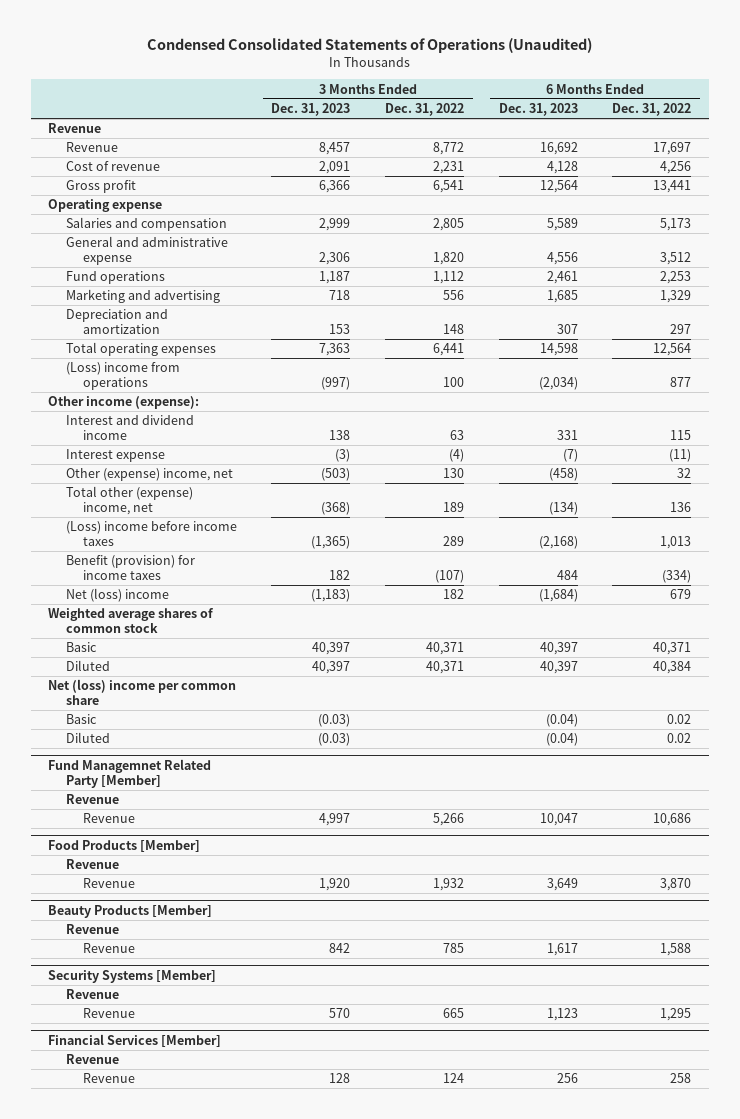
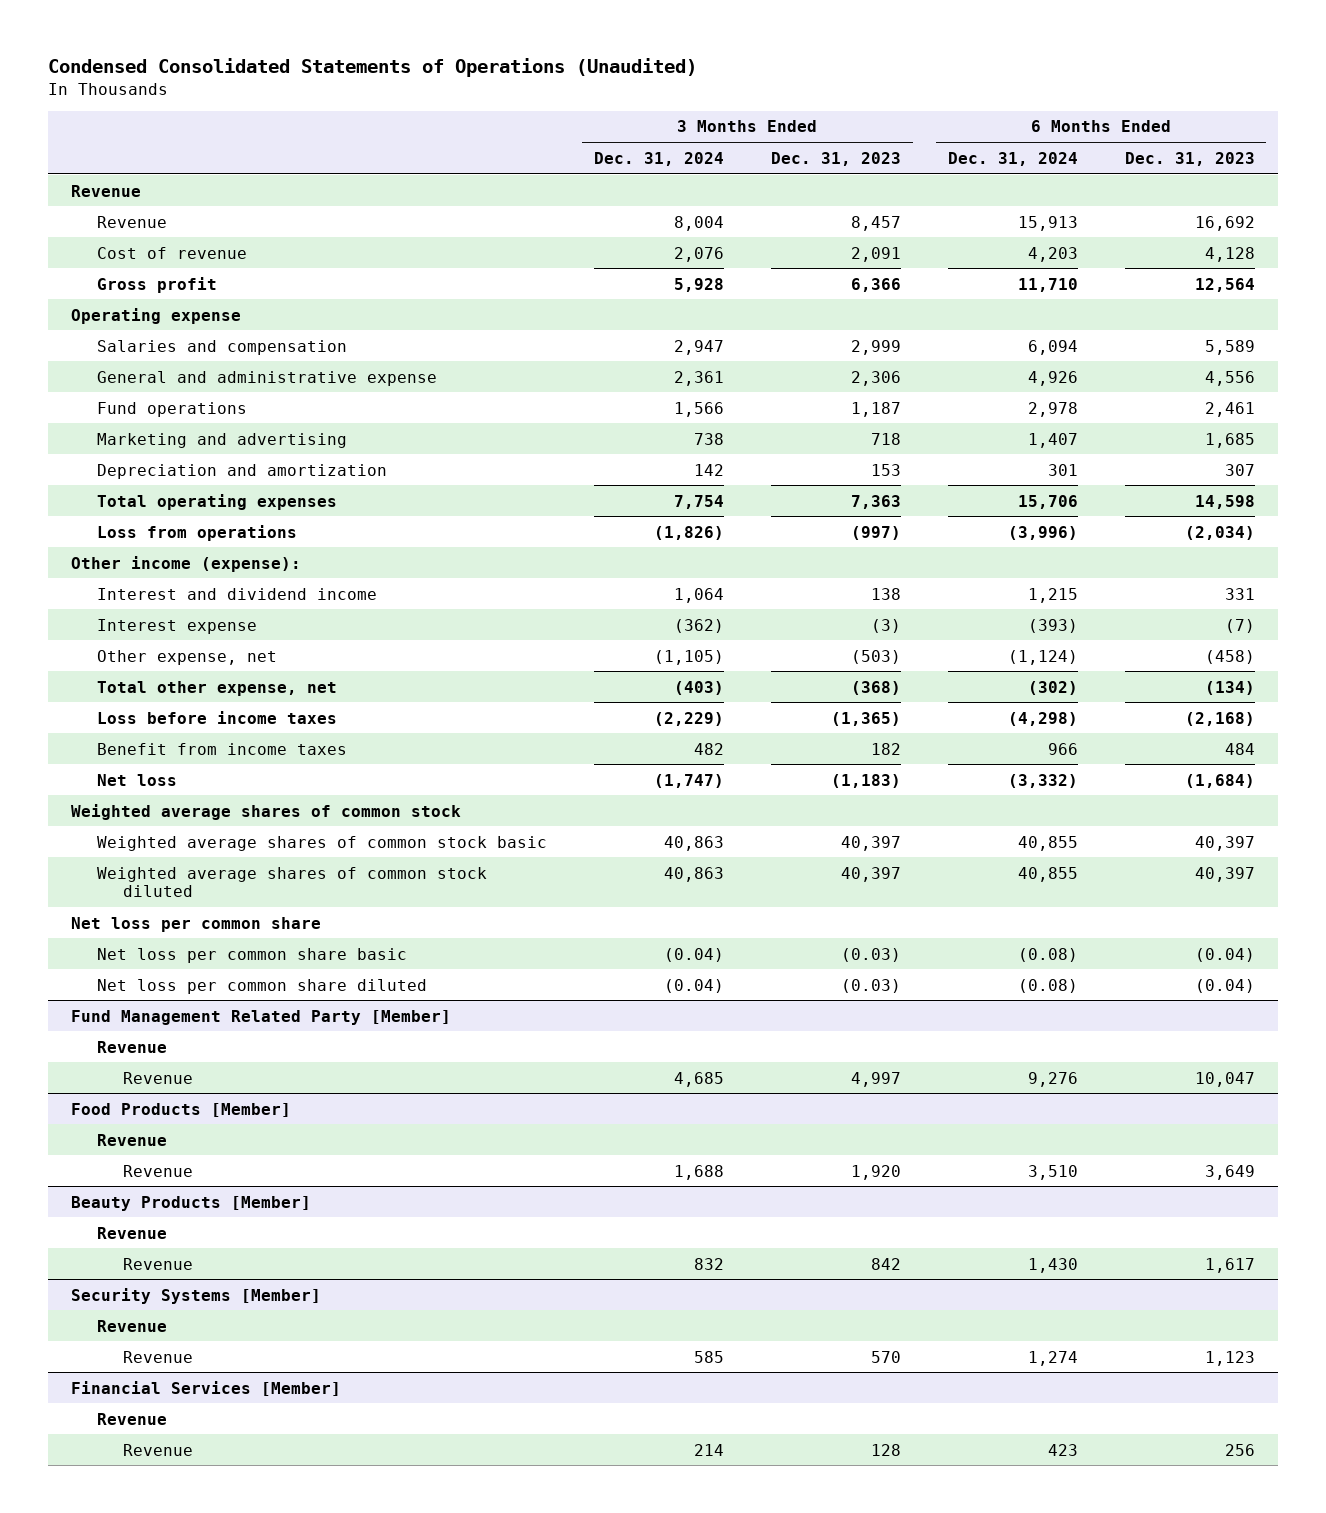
- | 3 Months Ended Dec. 31, 2023 | 3 Months Ended Dec. 31, 2022 | 6 Months Ended Dec. 31, 2023 | 6 Months Ended Dec. 31, 2022
+ | 3 Months Ended Dec. 31, 2024 | 3 Months Ended Dec. 31, 2023 | 6 Months Ended Dec. 31, 2024 | 6 Months Ended Dec. 31, 2023
- (Loss) income from operations | (997) | 100 | (2,034) | 877
+ Loss from operations | (1,826) | (997) | (3,996) | (2,034)
- Other (expense) income, net | (503) | 130 | (458) | 32
- Total other (expense) income, net | (368) | 189 | (134) | 136
- (Loss) income before income taxes | (1,365) | 289 | (2,168) | 1,013
- Benefit (provision) for income taxes | 182 | (107) | 484 | (334)
- Net (loss) income | (1,183) | 182 | (1,684) | 679
+ Other expense, net | (1,105) | (503) | (1,124) | (458)
+ Total other expense, net | (403) | (368) | (302) | (134)
+ Loss before income taxes | (2,229) | (1,365) | (4,298) | (2,168)
+ Benefit from income taxes | 482 | 182 | 966 | 484
+ Net loss | (1,747) | (1,183) | (3,332) | (1,684)
- Basic | 40,397 | 40,371 | 40,397 | 40,371
- Diluted | 40,397 | 40,371 | 40,397 | 40,384
- Net (loss) income per common share
- Basic | (0.03) | | (0.04) | 0.02
- Diluted | (0.03) | | (0.04) | 0.02
- Fund Managemnet Related Party [Member]
+ Weighted average shares of common stock basic | 40,863 | 40,397 | 40,855 | 40,397
+ Weighted average shares of common stock diluted | 40,863 | 40,397 | 40,855 | 40,397
+ Net loss per common share
+ Net loss per common share basic | (0.04) | (0.03) | (0.08) | (0.04)
+ Net loss per common share diluted | (0.04) | (0.03) | (0.08) | (0.04)
+ Fund Management Related Party [Member]

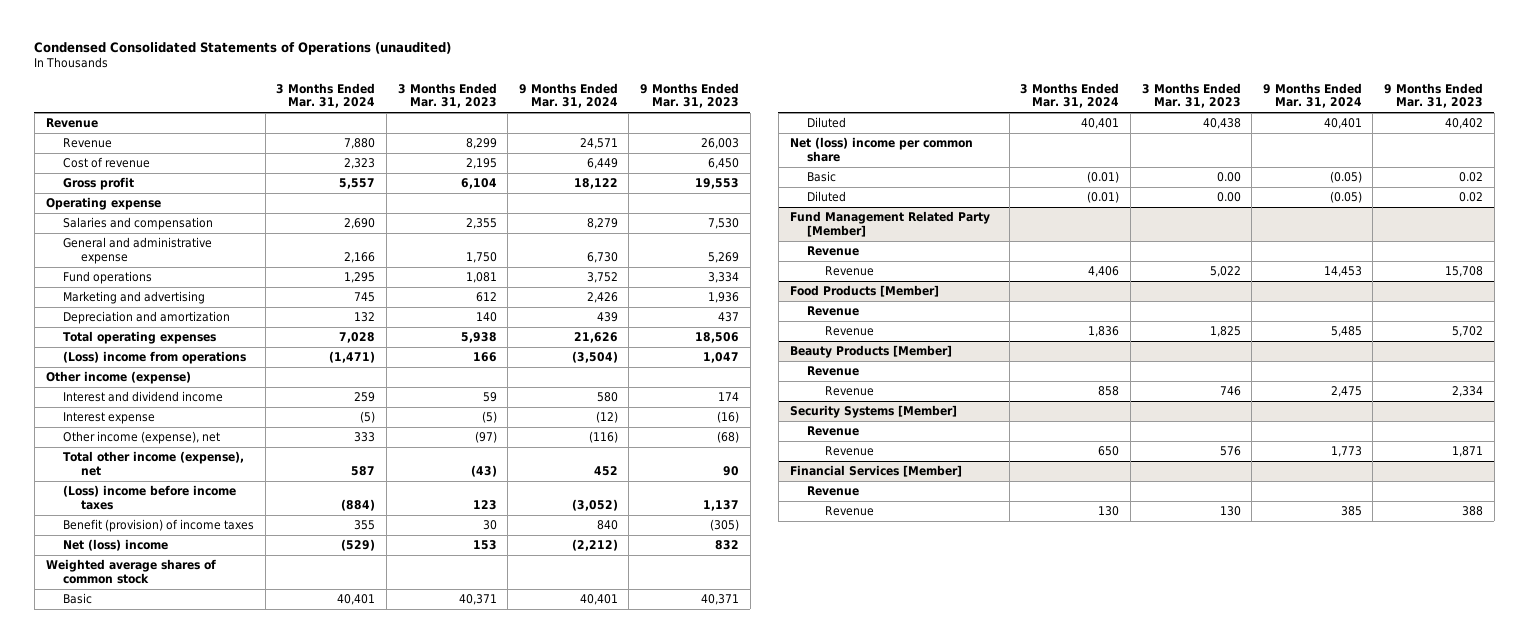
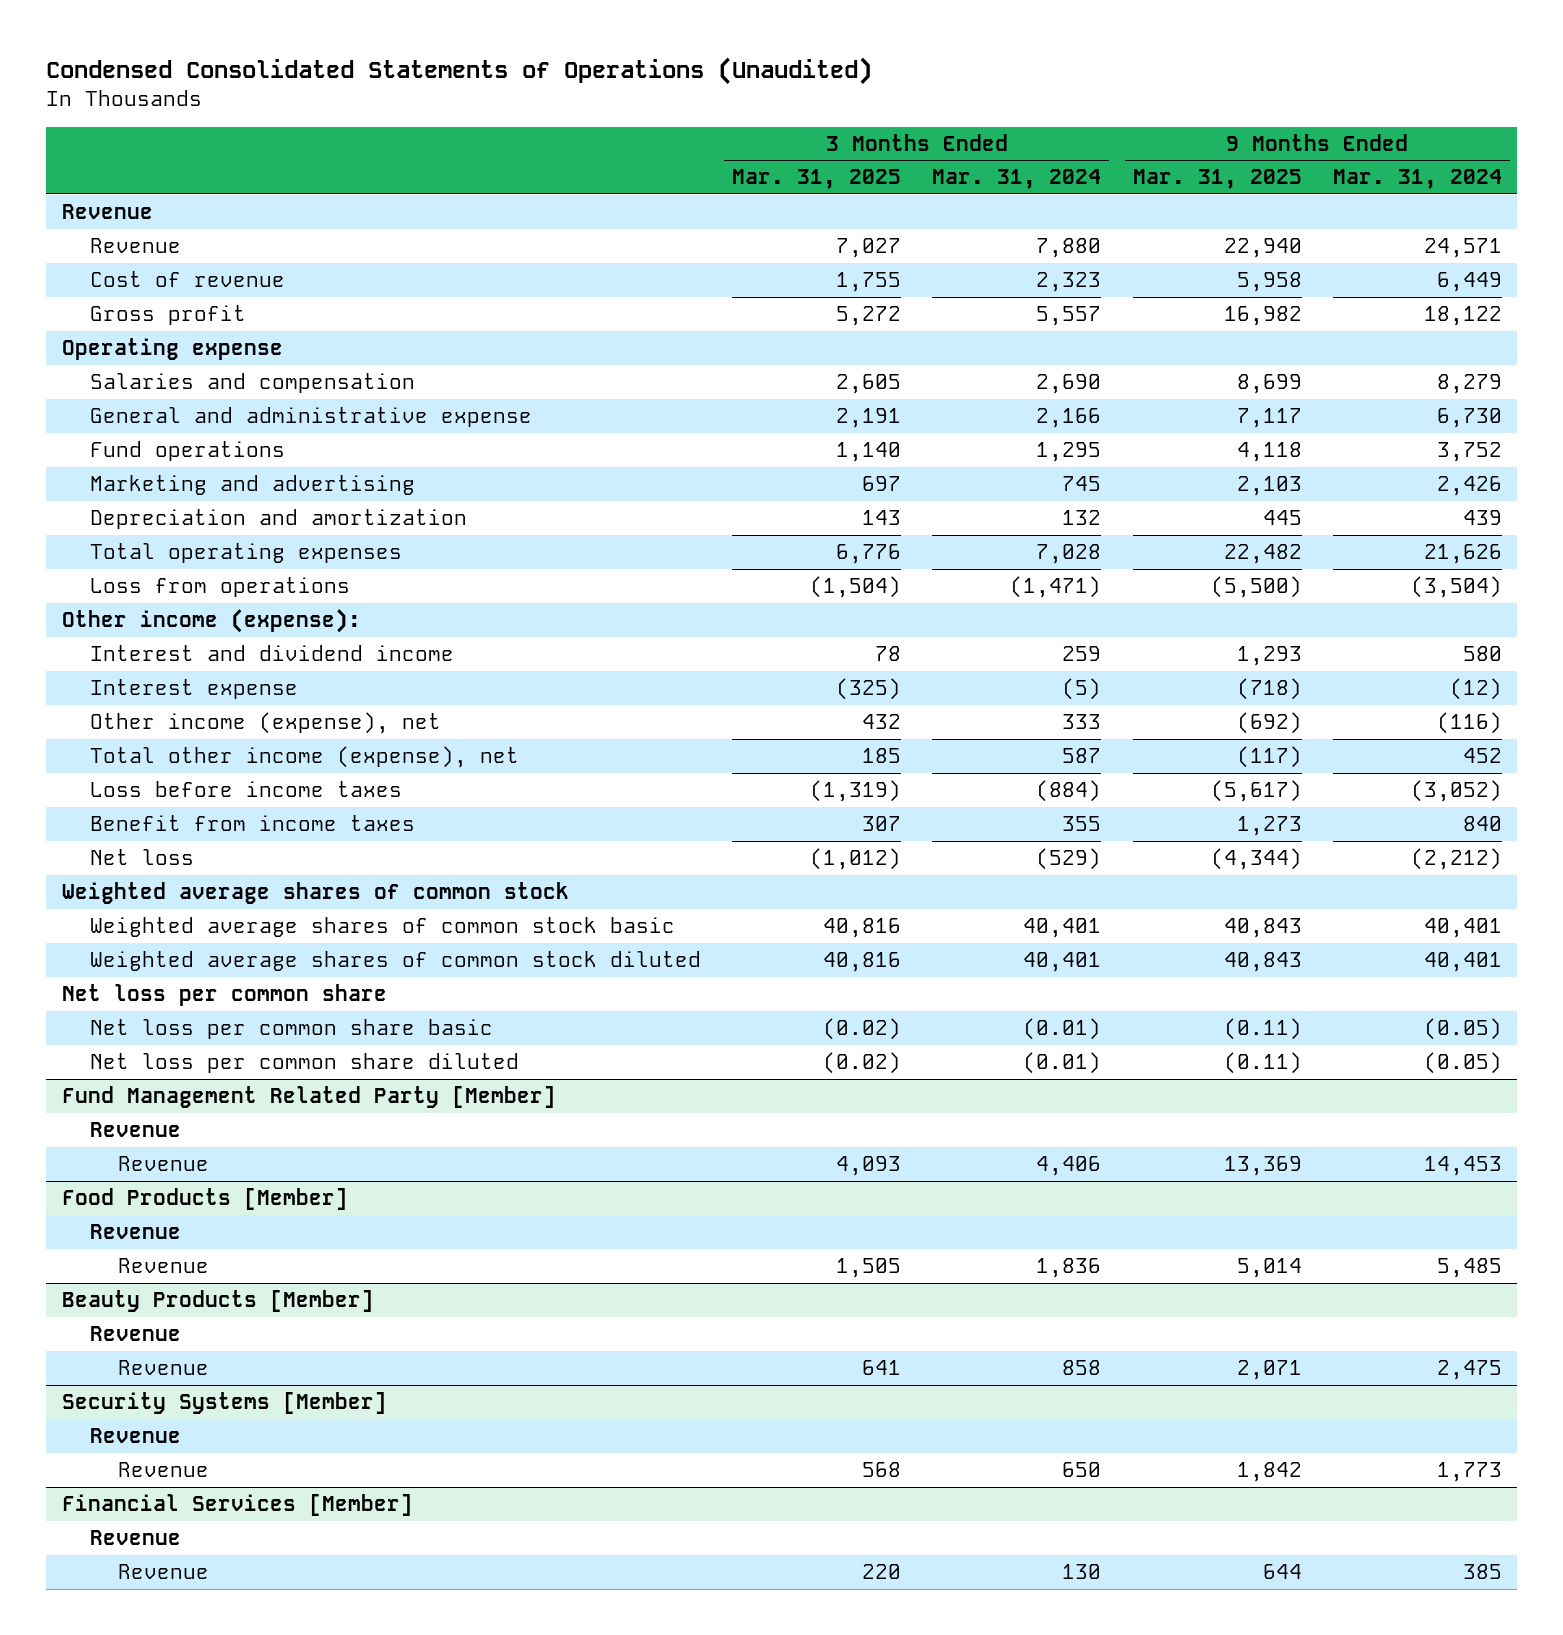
- Condensed Consolidated Statements of Operations (unaudited)
+ Condensed Consolidated Statements of Operations (Unaudited)
- | 3 Months Ended Mar. 31, 2024 | 3 Months Ended Mar. 31, 2023 | 9 Months Ended Mar. 31, 2024 | 9 Months Ended Mar. 31, 2023
+ | 3 Months Ended Mar. 31, 2025 | 3 Months Ended Mar. 31, 2024 | 9 Months Ended Mar. 31, 2025 | 9 Months Ended Mar. 31, 2024
- (Loss) income from operations | (1,471) | 166 | (3,504) | 1,047
- Other income (expense)
+ Loss from operations | (1,504) | (1,471) | (5,500) | (3,504)
+ Other income (expense):
- (Loss) income before income taxes | (884) | 123 | (3,052) | 1,137
- Benefit (provision) of income taxes | 355 | 30 | 840 | (305)
- Net (loss) income | (529) | 153 | (2,212) | 832
+ Loss before income taxes | (1,319) | (884) | (5,617) | (3,052)
+ Benefit from income taxes | 307 | 355 | 1,273 | 840
+ Net loss | (1,012) | (529) | (4,344) | (2,212)
- Basic | 40,401 | 40,371 | 40,401 | 40,371
- Diluted | 40,401 | 40,438 | 40,401 | 40,402
- Net (loss) income per common share
- Basic | (0.01) | 0.00 | (0.05) | 0.02
- Diluted | (0.01) | 0.00 | (0.05) | 0.02
+ Weighted average shares of common stock basic | 40,816 | 40,401 | 40,843 | 40,401
+ Weighted average shares of common stock diluted | 40,816 | 40,401 | 40,843 | 40,401
+ Net loss per common share
+ Net loss per common share basic | (0.02) | (0.01) | (0.11) | (0.05)
+ Net loss per common share diluted | (0.02) | (0.01) | (0.11) | (0.05)

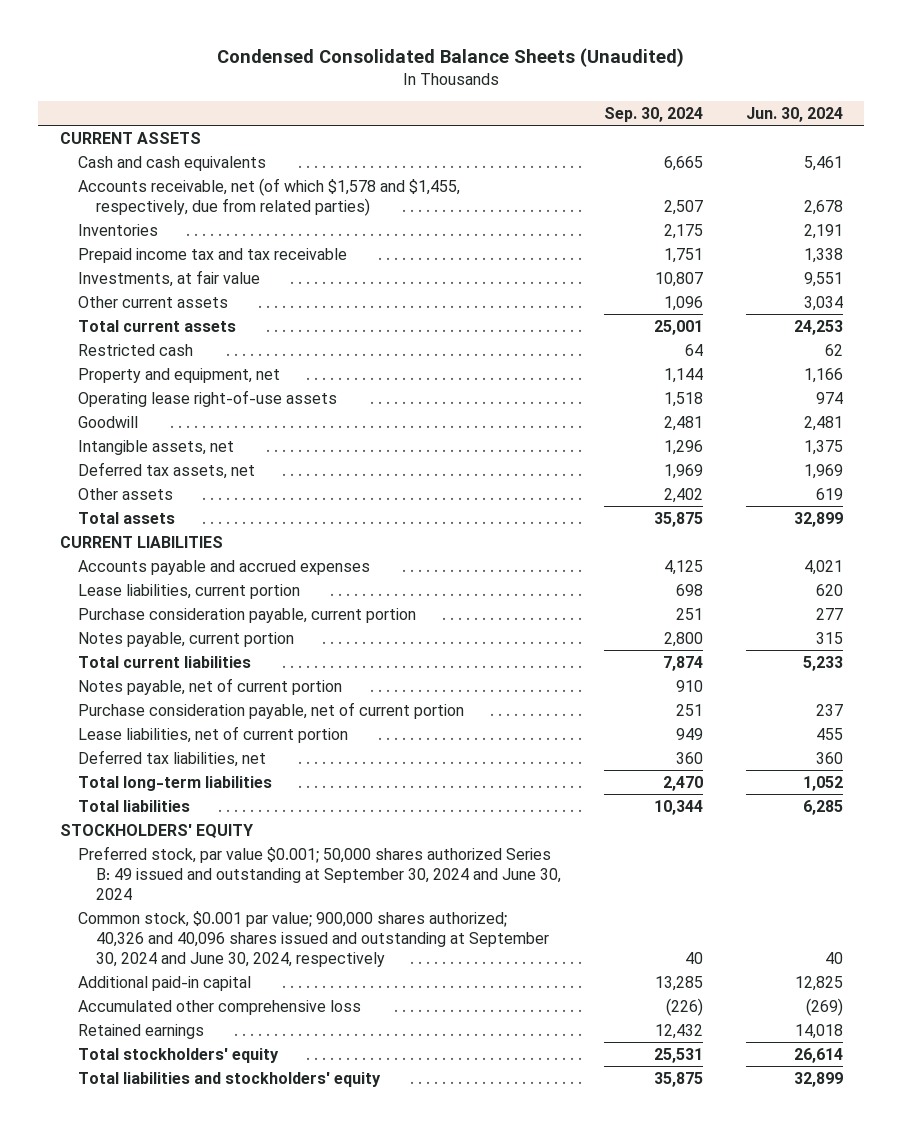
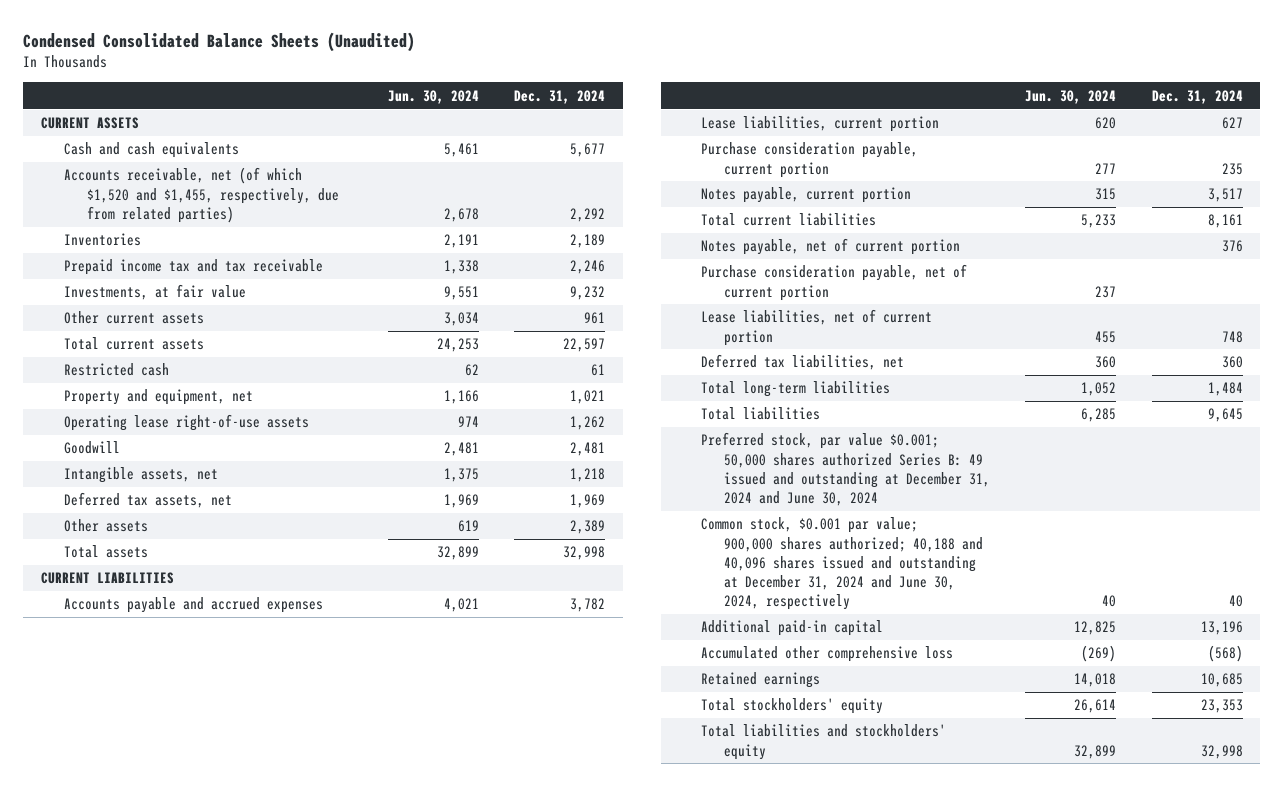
- | Sep. 30, 2024 | Jun. 30, 2024
+ | Jun. 30, 2024 | Dec. 31, 2024
- Accounts receivable, net (of which $1,578 and $1,455, respectively, due from related parties) | 2,507 | 2,678
+ Accounts receivable, net (of which $1,520 and $1,455, respectively, due from related parties) | 2,678 | 2,292
- STOCKHOLDERS' EQUITY
- Preferred stock, par value $0.001; 50,000 shares authorized Series B: 49 issued and outstanding at September 30, 2024 and June 30, 2024
- Common stock, $0.001 par value; 900,000 shares authorized; 40,326 and 40,096 shares issued and outstanding at September 30, 2024 and June 30, 2024, respectively | 40 | 40
+ Preferred stock, par value $0.001; 50,000 shares authorized Series B: 49 issued and outstanding at December 31, 2024 and June 30, 2024
+ Common stock, $0.001 par value; 900,000 shares authorized; 40,188 and 40,096 shares issued and outstanding at December 31, 2024 and June 30, 2024, respectively | 40 | 40

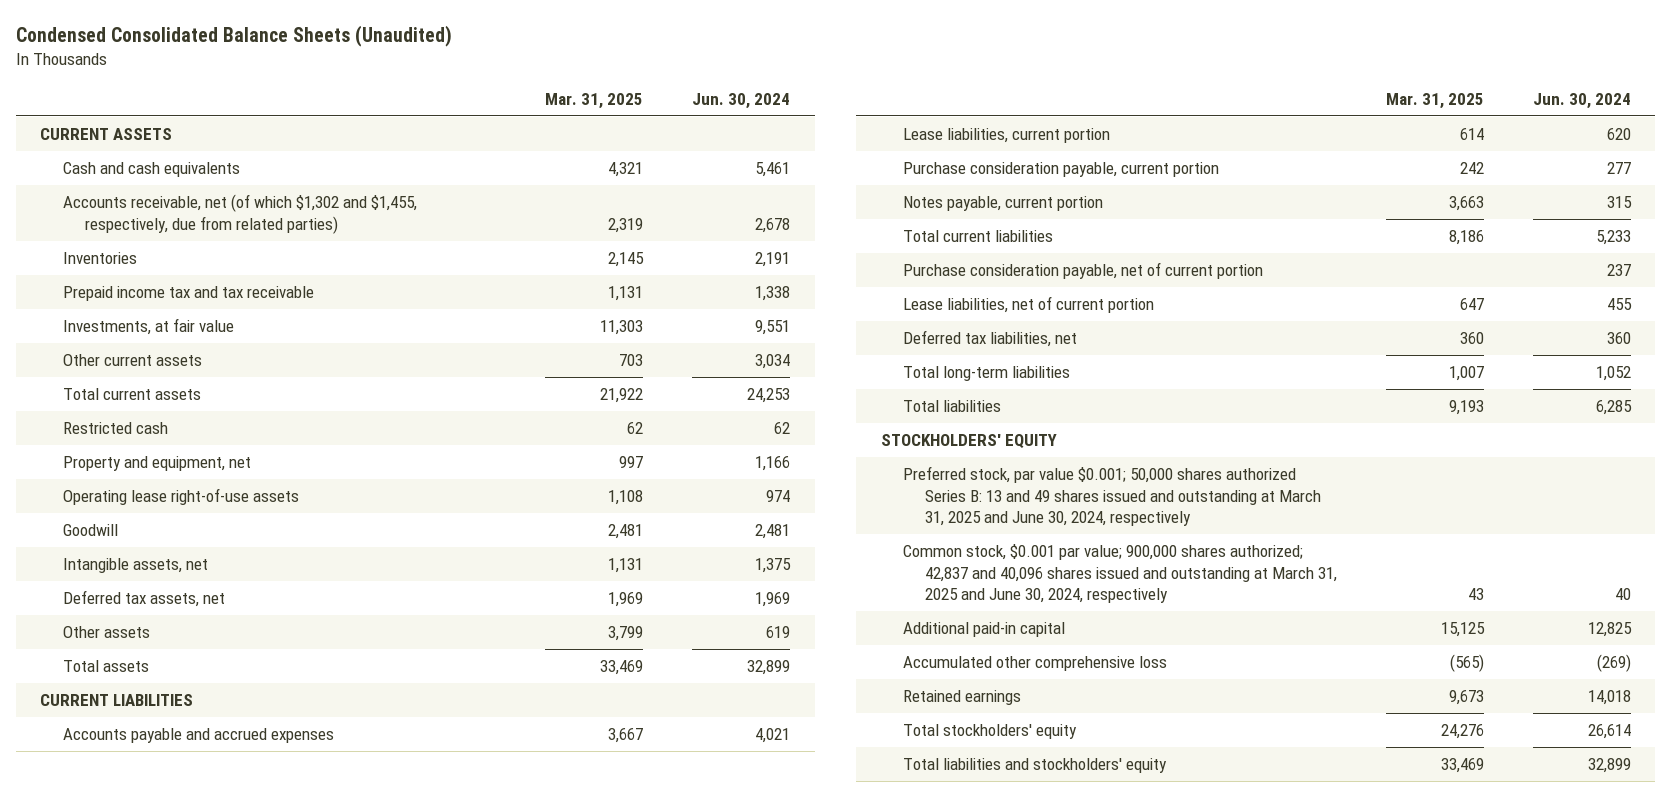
- | Jun. 30, 2024 | Dec. 31, 2024
+ | Mar. 31, 2025 | Jun. 30, 2024
- Accounts receivable, net (of which $1,520 and $1,455, respectively, due from related parties) | 2,678 | 2,292
+ Accounts receivable, net (of which $1,302 and $1,455, respectively, due from related parties) | 2,319 | 2,678
- Notes payable, net of current portion | | 376
- Preferred stock, par value $0.001; 50,000 shares authorized Series B: 49 issued and outstanding at December 31, 2024 and June 30, 2024
- Common stock, $0.001 par value; 900,000 shares authorized; 40,188 and 40,096 shares issued and outstanding at December 31, 2024 and June 30, 2024, respectively | 40 | 40
+ STOCKHOLDERS' EQUITY
+ Preferred stock, par value $0.001; 50,000 shares authorized Series B: 13 and 49 shares issued and outstanding at March 31, 2025 and June 30, 2024, respectively
+ Common stock, $0.001 par value; 900,000 shares authorized; 42,837 and 40,096 shares issued and outstanding at March 31, 2025 and June 30, 2024, respectively | 43 | 40

